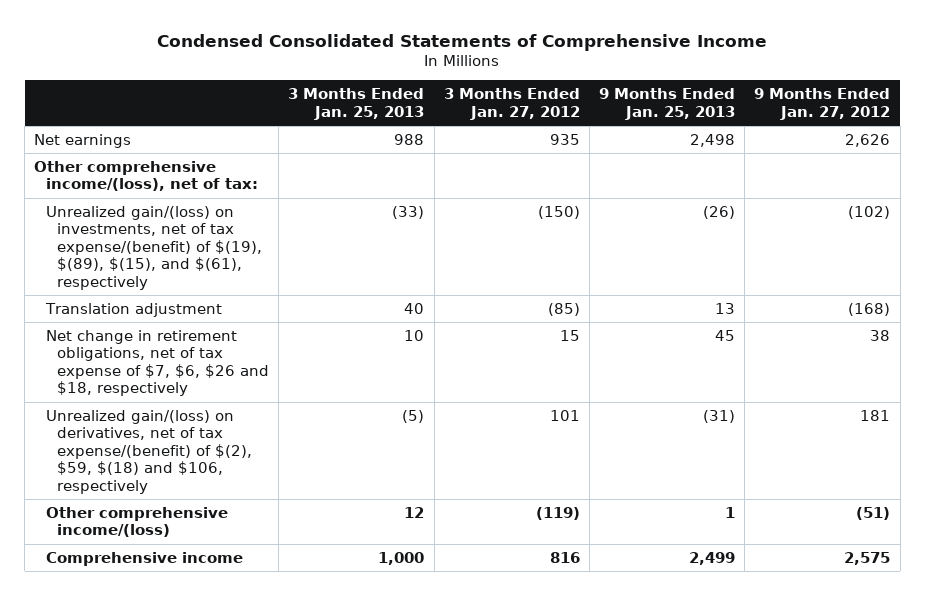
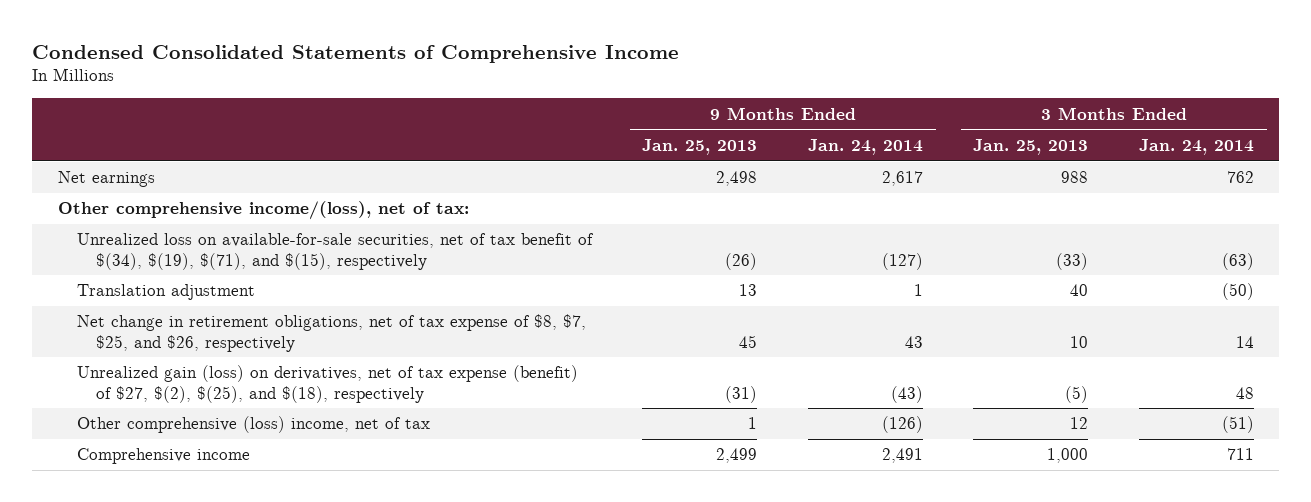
- | 3 Months Ended Jan. 25, 2013 | 3 Months Ended Jan. 27, 2012 | 9 Months Ended Jan. 25, 2013 | 9 Months Ended Jan. 27, 2012
+ | 9 Months Ended Jan. 25, 2013 | 9 Months Ended Jan. 24, 2014 | 3 Months Ended Jan. 25, 2013 | 3 Months Ended Jan. 24, 2014
- Unrealized gain/(loss) on investments, net of tax expense/(benefit) of $(19), $(89), $(15), and $(61), respectively | (33) | (150) | (26) | (102)
+ Unrealized loss on available-for-sale securities, net of tax benefit of $(34), $(19), $(71), and $(15), respectively | (26) | (127) | (33) | (63)
- Net change in retirement obligations, net of tax expense of $7, $6, $26 and $18, respectively | 10 | 15 | 45 | 38
- Unrealized gain/(loss) on derivatives, net of tax expense/(benefit) of $(2), $59, $(18) and $106, respectively | (5) | 101 | (31) | 181
- Other comprehensive income/(loss) | 12 | (119) | 1 | (51)
+ Net change in retirement obligations, net of tax expense of $8, $7, $25, and $26, respectively | 45 | 43 | 10 | 14
+ Unrealized gain (loss) on derivatives, net of tax expense (benefit) of $27, $(2), $(25), and $(18), respectively | (31) | (43) | (5) | 48
+ Other comprehensive (loss) income, net of tax | 1 | (126) | 12 | (51)

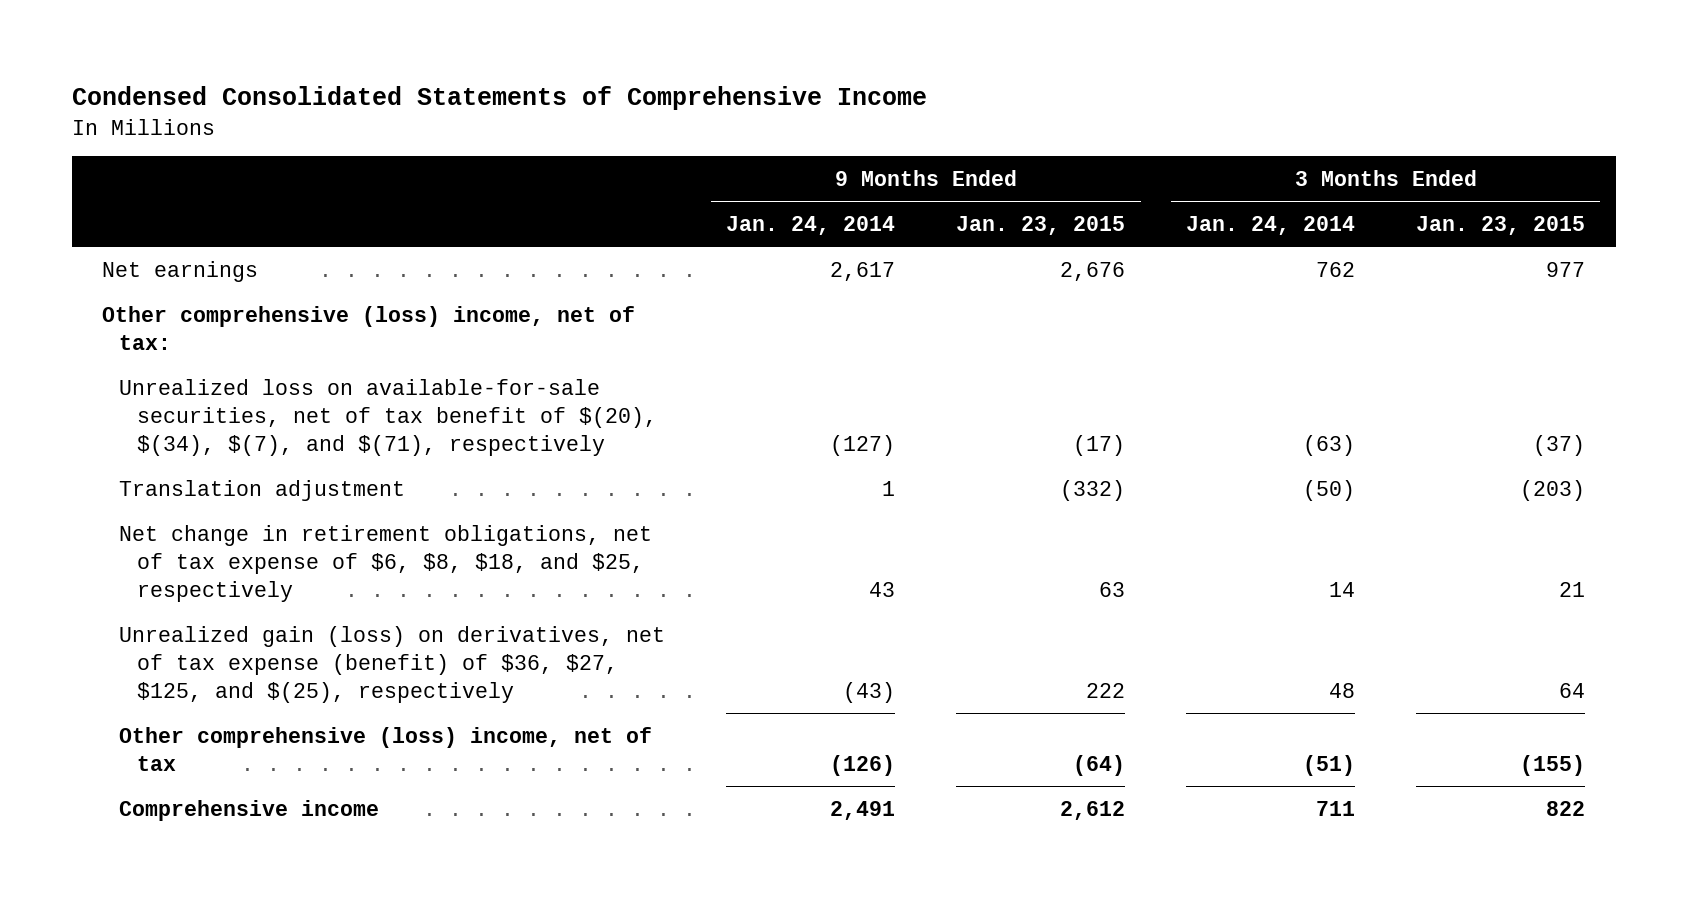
- | 9 Months Ended Jan. 25, 2013 | 9 Months Ended Jan. 24, 2014 | 3 Months Ended Jan. 25, 2013 | 3 Months Ended Jan. 24, 2014
+ | 9 Months Ended Jan. 24, 2014 | 9 Months Ended Jan. 23, 2015 | 3 Months Ended Jan. 24, 2014 | 3 Months Ended Jan. 23, 2015
- Other comprehensive income/(loss), net of tax:
- Unrealized loss on available-for-sale securities, net of tax benefit of $(34), $(19), $(71), and $(15), respectively | (26) | (127) | (33) | (63)
+ Other comprehensive (loss) income, net of tax:
+ Unrealized loss on available-for-sale securities, net of tax benefit of $(20), $(34), $(7), and $(71), respectively | (127) | (17) | (63) | (37)
- Net change in retirement obligations, net of tax expense of $8, $7, $25, and $26, respectively | 45 | 43 | 10 | 14
- Unrealized gain (loss) on derivatives, net of tax expense (benefit) of $27, $(2), $(25), and $(18), respectively | (31) | (43) | (5) | 48
+ Net change in retirement obligations, net of tax expense of $6, $8, $18, and $25, respectively | 43 | 63 | 14 | 21
+ Unrealized gain (loss) on derivatives, net of tax expense (benefit) of $36, $27, $125, and $(25), respectively | (43) | 222 | 48 | 64

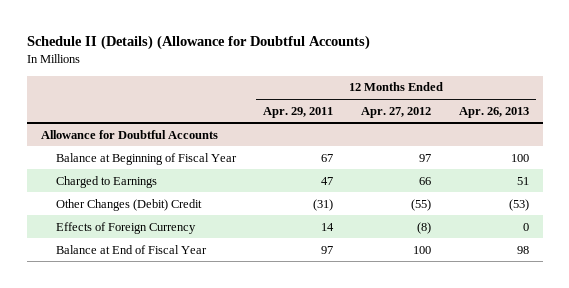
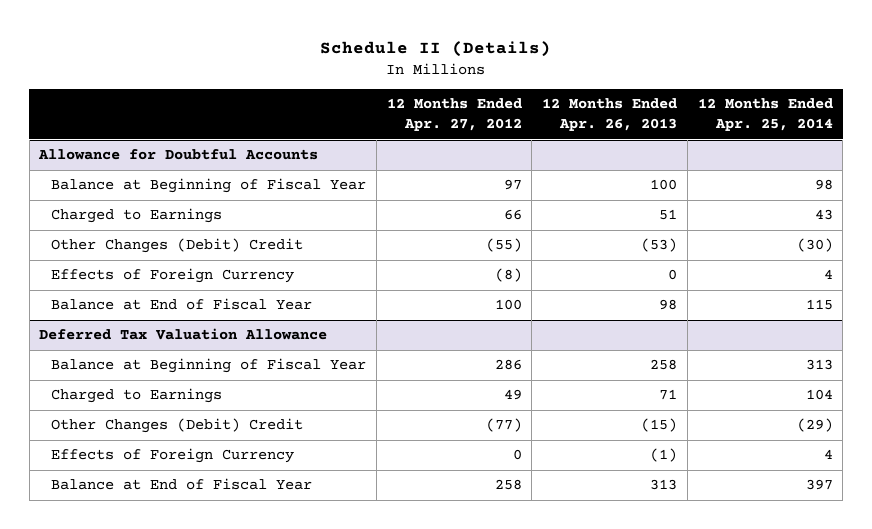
- Schedule II (Details) (Allowance for Doubtful Accounts)
+ Schedule II (Details)
- | 12 Months Ended Apr. 29, 2011 | 12 Months Ended Apr. 27, 2012 | 12 Months Ended Apr. 26, 2013
+ | 12 Months Ended Apr. 27, 2012 | 12 Months Ended Apr. 26, 2013 | 12 Months Ended Apr. 25, 2014
+ Deferred Tax Valuation Allowance
+ Balance at Beginning of Fiscal Year | 286 | 258 | 313
+ Charged to Earnings | 49 | 71 | 104
+ Other Changes (Debit) Credit | (77) | (15) | (29)
+ Effects of Foreign Currency | 0 | (1) | 4
+ Balance at End of Fiscal Year | 258 | 313 | 397

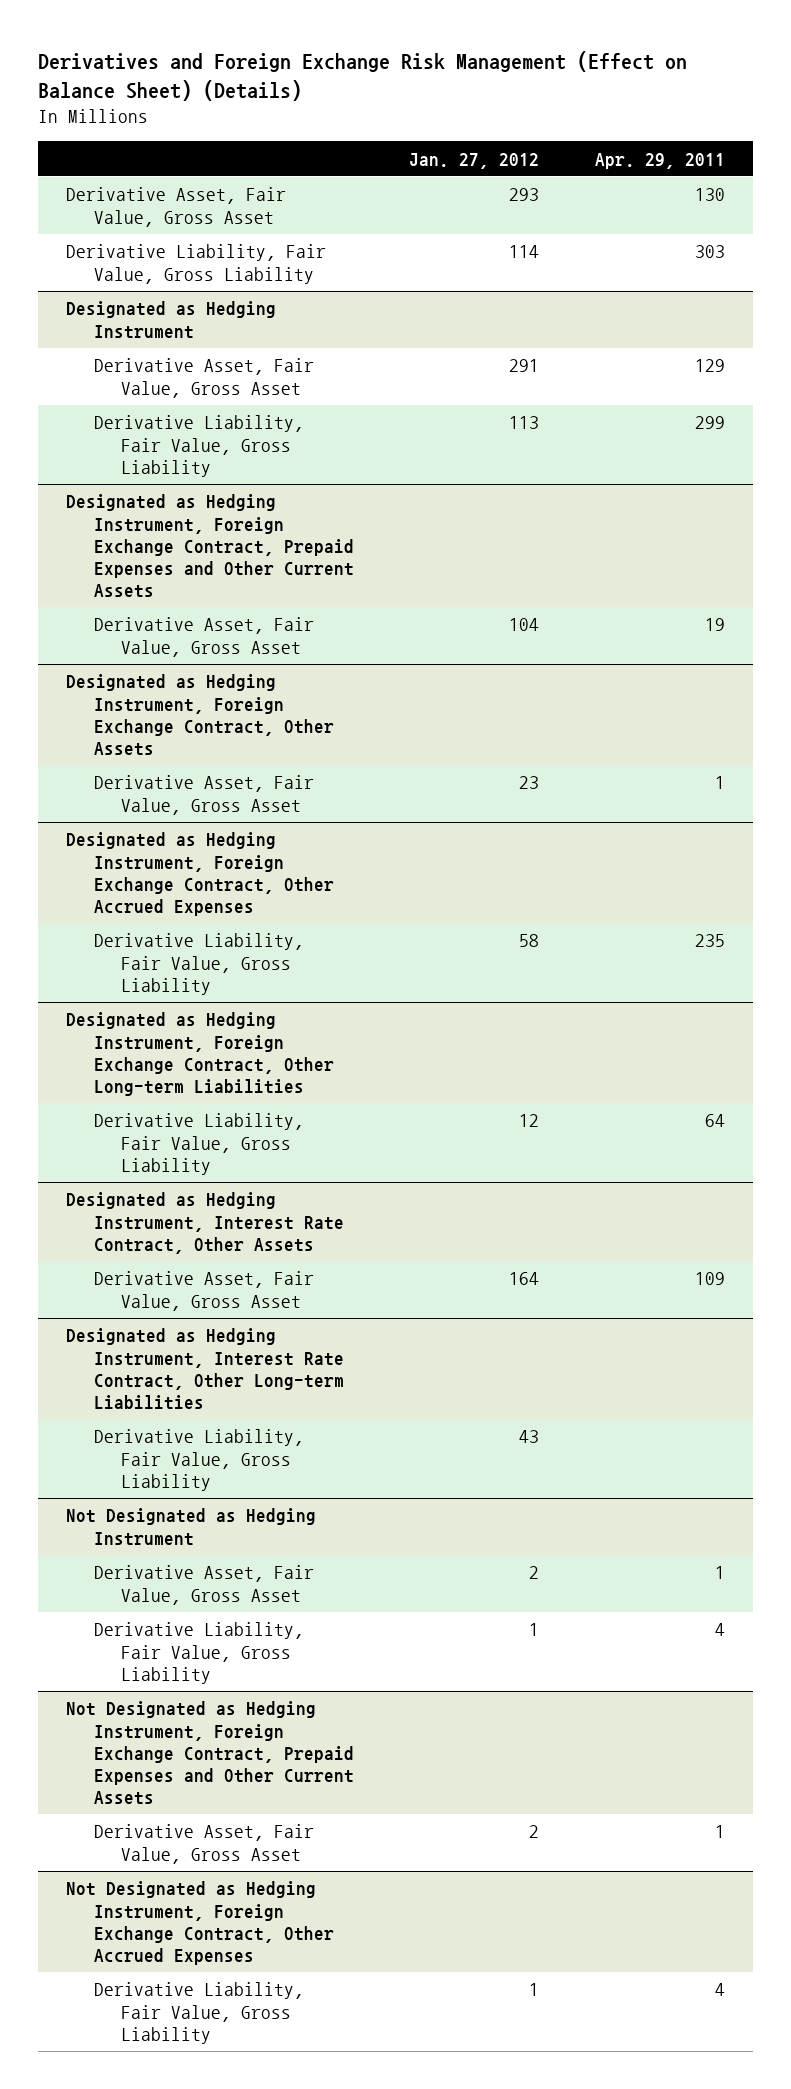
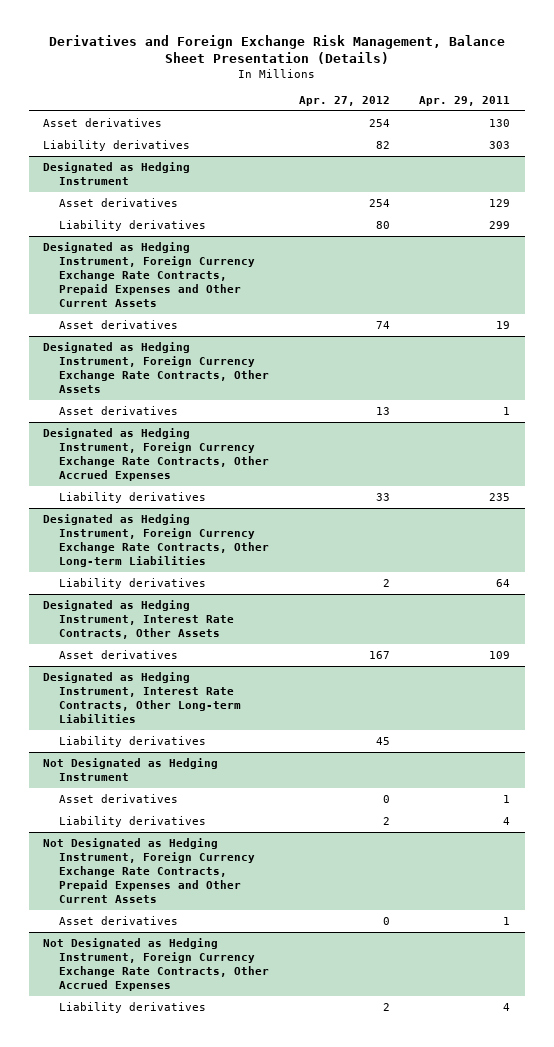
- Derivatives and Foreign Exchange Risk Management (Effect on Balance Sheet) (Details)
+ Derivatives and Foreign Exchange Risk Management, Balance Sheet Presentation (Details)
- | Jan. 27, 2012 | Apr. 29, 2011
+ | Apr. 27, 2012 | Apr. 29, 2011
- Derivative Asset, Fair Value, Gross Asset | 293 | 130
- Derivative Liability, Fair Value, Gross Liability | 114 | 303
+ Asset derivatives | 254 | 130
+ Liability derivatives | 82 | 303
@ Designated as Hedging Instrument
- Derivative Asset, Fair Value, Gross Asset | 291 | 129
- Derivative Liability, Fair Value, Gross Liability | 113 | 299
- Designated as Hedging Instrument, Foreign Exchange Contract, Prepaid Expenses and Other Current Assets
- Derivative Asset, Fair Value, Gross Asset | 104 | 19
- Designated as Hedging Instrument, Foreign Exchange Contract, Other Assets
- Derivative Asset, Fair Value, Gross Asset | 23 | 1
- Designated as Hedging Instrument, Foreign Exchange Contract, Other Accrued Expenses
- Derivative Liability, Fair Value, Gross Liability | 58 | 235
- Designated as Hedging Instrument, Foreign Exchange Contract, Other Long-term Liabilities
- Derivative Liability, Fair Value, Gross Liability | 12 | 64
- Designated as Hedging Instrument, Interest Rate Contract, Other Assets
- Derivative Asset, Fair Value, Gross Asset | 164 | 109
- Designated as Hedging Instrument, Interest Rate Contract, Other Long-term Liabilities
- Derivative Liability, Fair Value, Gross Liability | 43 |
@ Designated as Hedging Instrument
+ Asset derivatives | 254 | 129
+ Liability derivatives | 80 | 299
+ Designated as Hedging Instrument, Foreign Currency Exchange Rate Contracts, Prepaid Expenses and Other Current Assets
+ Asset derivatives | 74 | 19
+ Designated as Hedging Instrument, Foreign Currency Exchange Rate Contracts, Other Assets
+ Asset derivatives | 13 | 1
+ Designated as Hedging Instrument, Foreign Currency Exchange Rate Contracts, Other Accrued Expenses
+ Liability derivatives | 33 | 235
+ Designated as Hedging Instrument, Foreign Currency Exchange Rate Contracts, Other Long-term Liabilities
+ Liability derivatives | 2 | 64
+ Designated as Hedging Instrument, Interest Rate Contracts, Other Assets
+ Asset derivatives | 167 | 109
+ Designated as Hedging Instrument, Interest Rate Contracts, Other Long-term Liabilities
+ Liability derivatives | 45 |
@ Not Designated as Hedging Instrument
- Derivative Asset, Fair Value, Gross Asset | 2 | 1
- Derivative Liability, Fair Value, Gross Liability | 1 | 4
- Not Designated as Hedging Instrument, Foreign Exchange Contract, Prepaid Expenses and Other Current Assets
- Derivative Asset, Fair Value, Gross Asset | 2 | 1
- Not Designated as Hedging Instrument, Foreign Exchange Contract, Other Accrued Expenses
- Derivative Liability, Fair Value, Gross Liability | 1 | 4
@ Not Designated as Hedging Instrument
+ Asset derivatives | 0 | 1
+ Liability derivatives | 2 | 4
+ Not Designated as Hedging Instrument, Foreign Currency Exchange Rate Contracts, Prepaid Expenses and Other Current Assets
+ Asset derivatives | 0 | 1
+ Not Designated as Hedging Instrument, Foreign Currency Exchange Rate Contracts, Other Accrued Expenses
+ Liability derivatives | 2 | 4

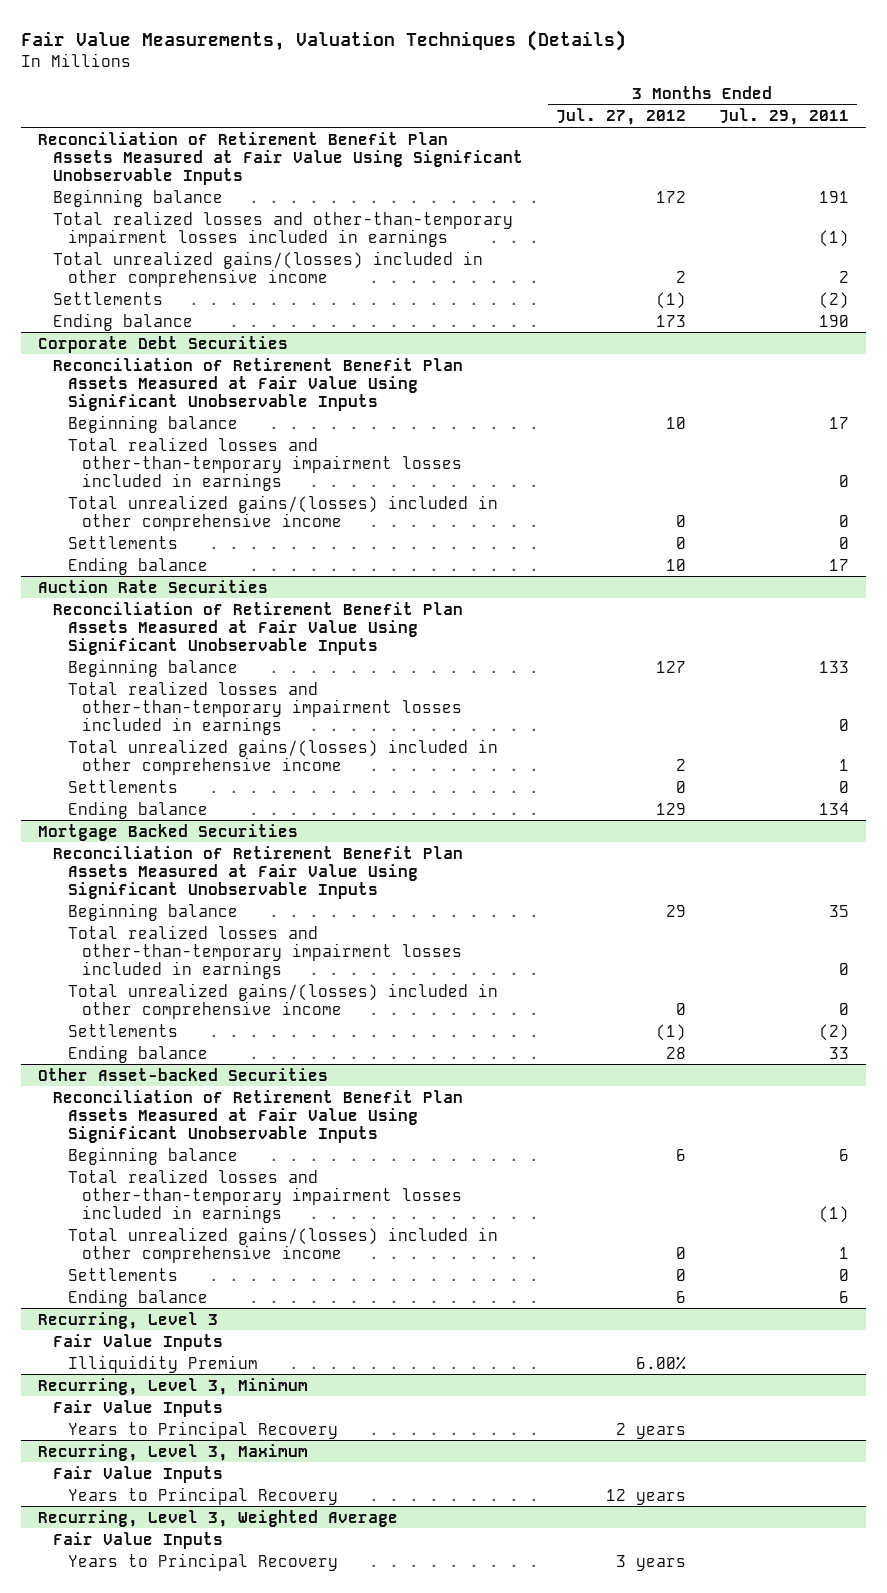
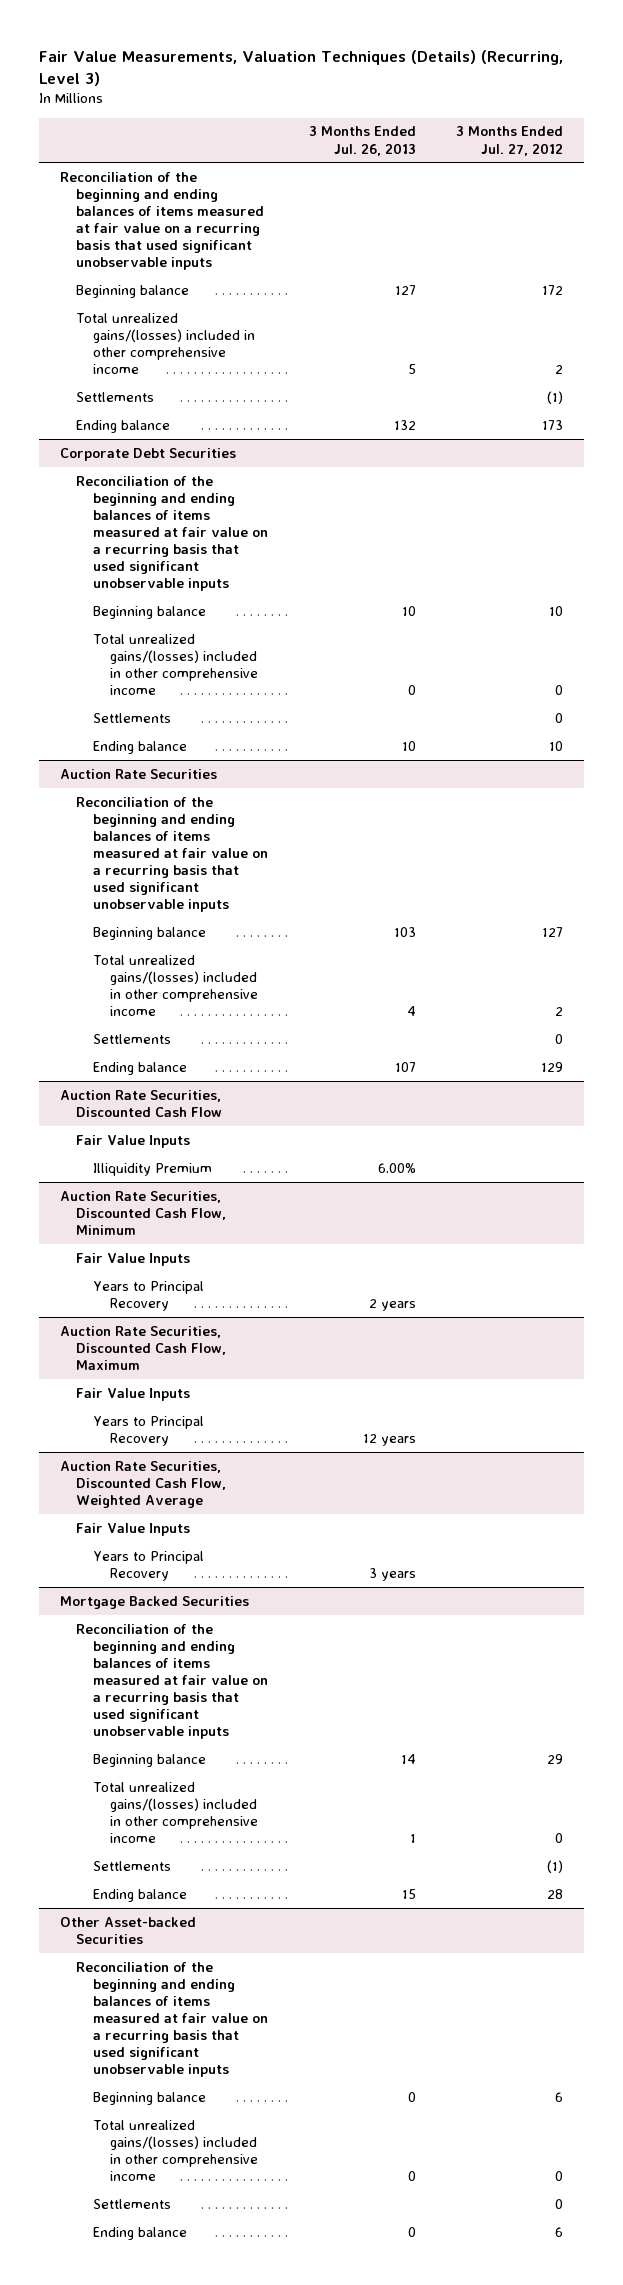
- Fair Value Measurements, Valuation Techniques (Details)
+ Fair Value Measurements, Valuation Techniques (Details) (Recurring, Level 3)
- | 3 Months Ended Jul. 27, 2012 | 3 Months Ended Jul. 29, 2011
+ | 3 Months Ended Jul. 26, 2013 | 3 Months Ended Jul. 27, 2012
- Reconciliation of Retirement Benefit Plan Assets Measured at Fair Value Using Significant Unobservable Inputs
+ Reconciliation of the beginning and ending balances of items measured at fair value on a recurring basis that used significant unobservable inputs
- Total realized losses and other-than-temporary impairment losses included in earnings | | (1)
@ Corporate Debt Securities
- Reconciliation of Retirement Benefit Plan Assets Measured at Fair Value Using Significant Unobservable Inputs
+ Reconciliation of the beginning and ending balances of items measured at fair value on a recurring basis that used significant unobservable inputs
- Total realized losses and other-than-temporary impairment losses included in earnings | | 0
@ Auction Rate Securities
- Reconciliation of Retirement Benefit Plan Assets Measured at Fair Value Using Significant Unobservable Inputs
+ Reconciliation of the beginning and ending balances of items measured at fair value on a recurring basis that used significant unobservable inputs
- Total realized losses and other-than-temporary impairment losses included in earnings | | 0
+ Auction Rate Securities, Discounted Cash Flow
+ Fair Value Inputs
+ Illiquidity Premium | 6.00% |
+ Auction Rate Securities, Discounted Cash Flow, Minimum
+ Fair Value Inputs
+ Years to Principal Recovery | 2 years |
+ Auction Rate Securities, Discounted Cash Flow, Maximum
+ Fair Value Inputs
+ Years to Principal Recovery | 12 years |
+ Auction Rate Securities, Discounted Cash Flow, Weighted Average
+ Fair Value Inputs
+ Years to Principal Recovery | 3 years |
@ Mortgage Backed Securities
- Reconciliation of Retirement Benefit Plan Assets Measured at Fair Value Using Significant Unobservable Inputs
+ Reconciliation of the beginning and ending balances of items measured at fair value on a recurring basis that used significant unobservable inputs
- Total realized losses and other-than-temporary impairment losses included in earnings | | 0
@ Other Asset-backed Securities
- Reconciliation of Retirement Benefit Plan Assets Measured at Fair Value Using Significant Unobservable Inputs
+ Reconciliation of the beginning and ending balances of items measured at fair value on a recurring basis that used significant unobservable inputs
- Total realized losses and other-than-temporary impairment losses included in earnings | | (1)
- Recurring, Level 3
- Fair Value Inputs
- Illiquidity Premium | 6.00% |
- Recurring, Level 3, Minimum
- Fair Value Inputs
- Years to Principal Recovery | 2 years |
- Recurring, Level 3, Maximum
- Fair Value Inputs
- Years to Principal Recovery | 12 years |
- Recurring, Level 3, Weighted Average
- Fair Value Inputs
- Years to Principal Recovery | 3 years |

